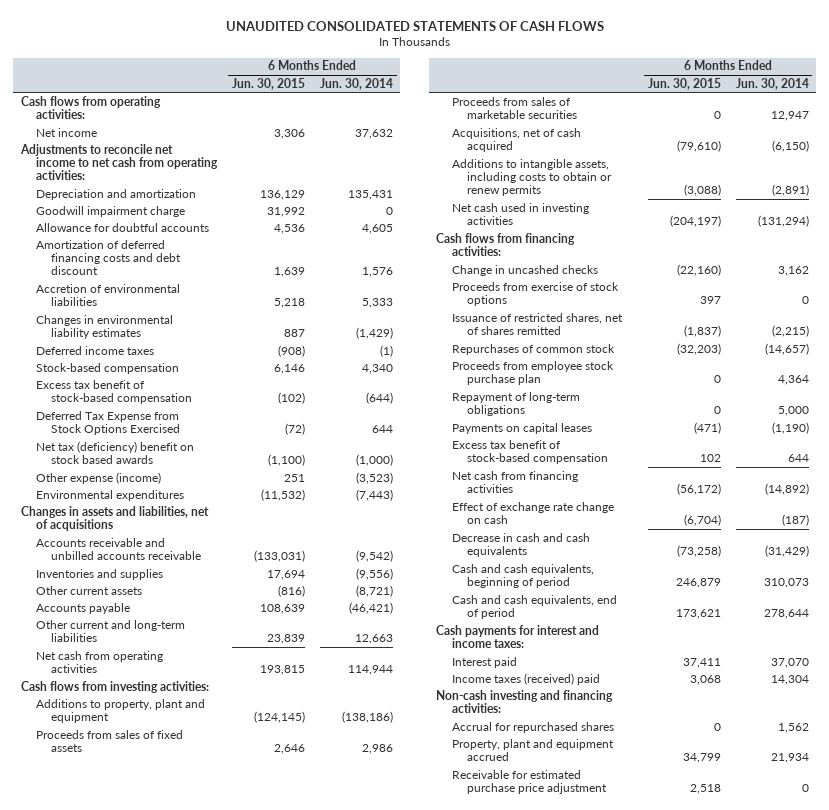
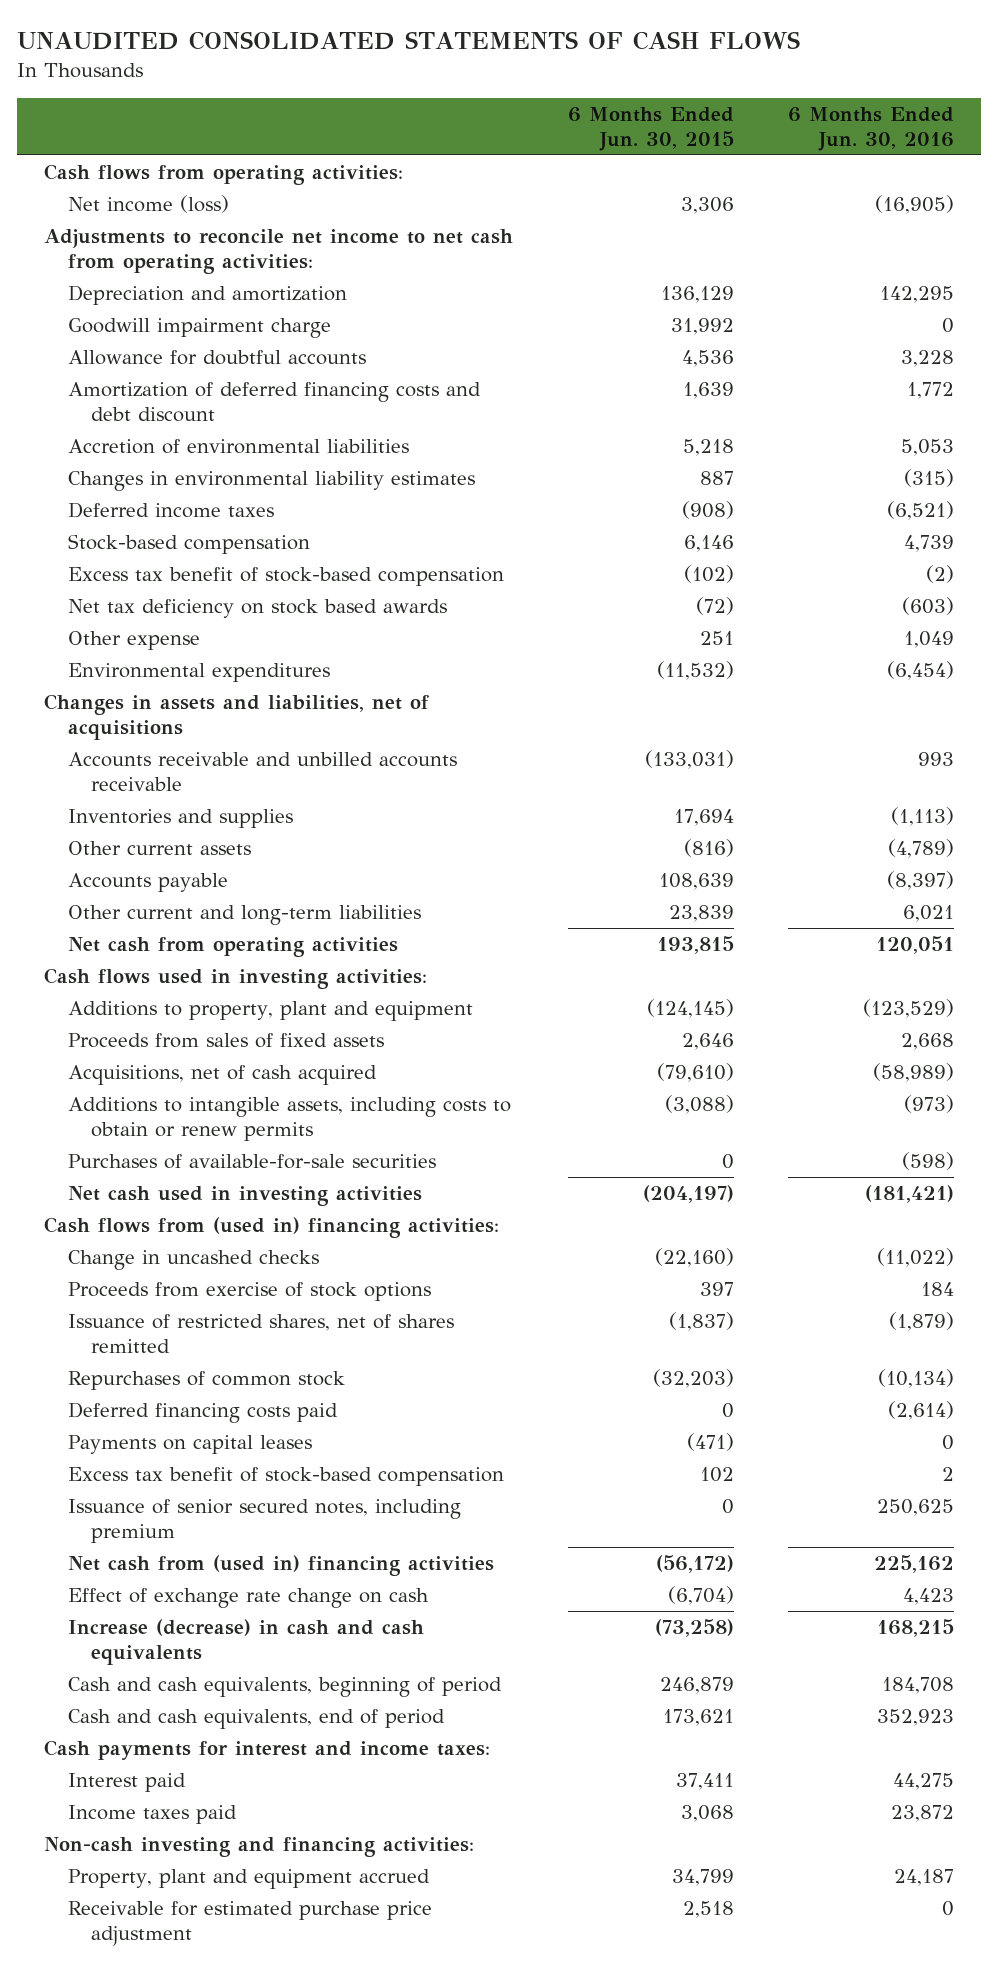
- | 6 Months Ended Jun. 30, 2015 | 6 Months Ended Jun. 30, 2014
+ | 6 Months Ended Jun. 30, 2015 | 6 Months Ended Jun. 30, 2016
- Net income | 3,306 | 37,632
+ Net income (loss) | 3,306 | (16,905)
- Deferred Tax Expense from Stock Options Exercised | (72) | 644
- Net tax (deficiency) benefit on stock based awards | (1,100) | (1,000)
- Other expense (income) | 251 | (3,523)
+ Net tax deficiency on stock based awards | (72) | (603)
+ Other expense | 251 | 1,049
- Cash flows from investing activities:
+ Cash flows used in investing activities:
- Proceeds from sales of marketable securities | 0 | 12,947
+ Purchases of available-for-sale securities | 0 | (598)
- Cash flows from financing activities:
+ Cash flows from (used in) financing activities:
- Proceeds from employee stock purchase plan | 0 | 4,364
- Repayment of long-term obligations | 0 | 5,000
+ Deferred financing costs paid | 0 | (2,614)
- Net cash from financing activities | (56,172) | (14,892)
+ Issuance of senior secured notes, including premium | 0 | 250,625
+ Net cash from (used in) financing activities | (56,172) | 225,162
- Decrease in cash and cash equivalents | (73,258) | (31,429)
+ Increase (decrease) in cash and cash equivalents | (73,258) | 168,215
- Income taxes (received) paid | 3,068 | 14,304
+ Income taxes paid | 3,068 | 23,872
- Accrual for repurchased shares | 0 | 1,562

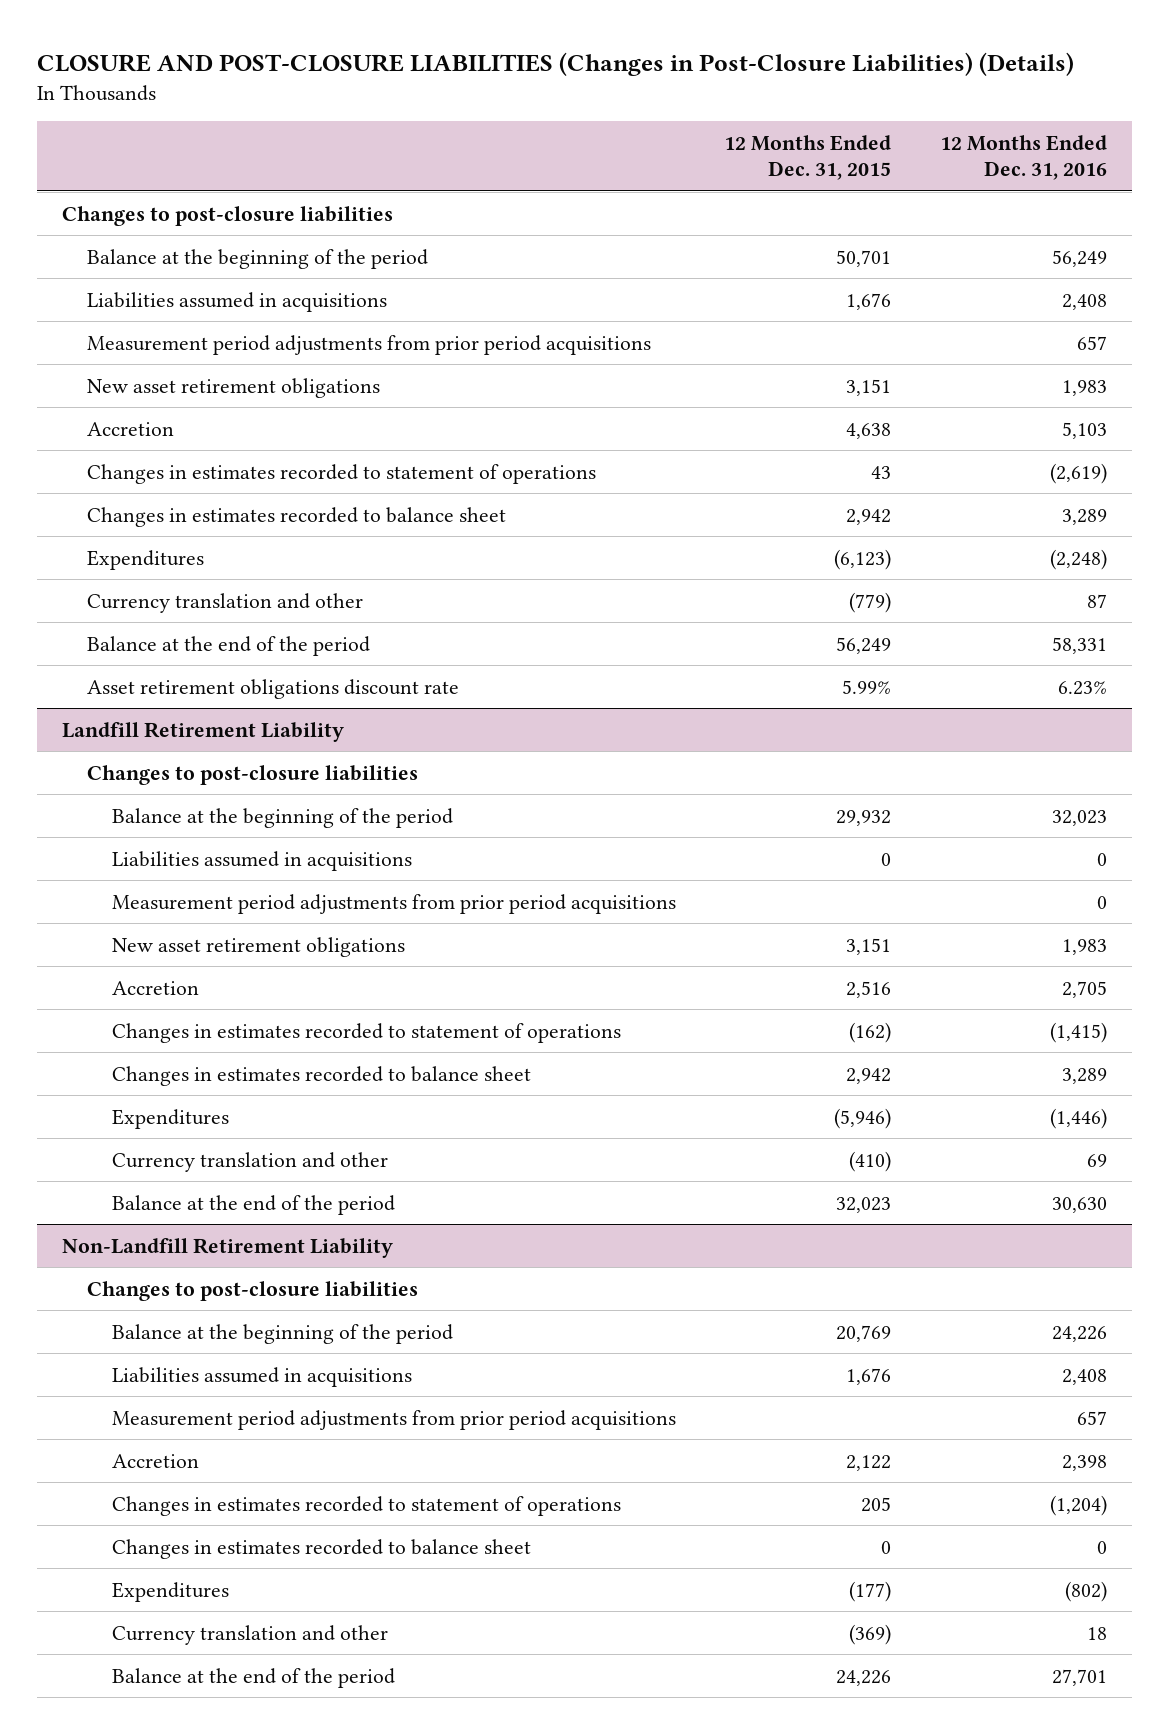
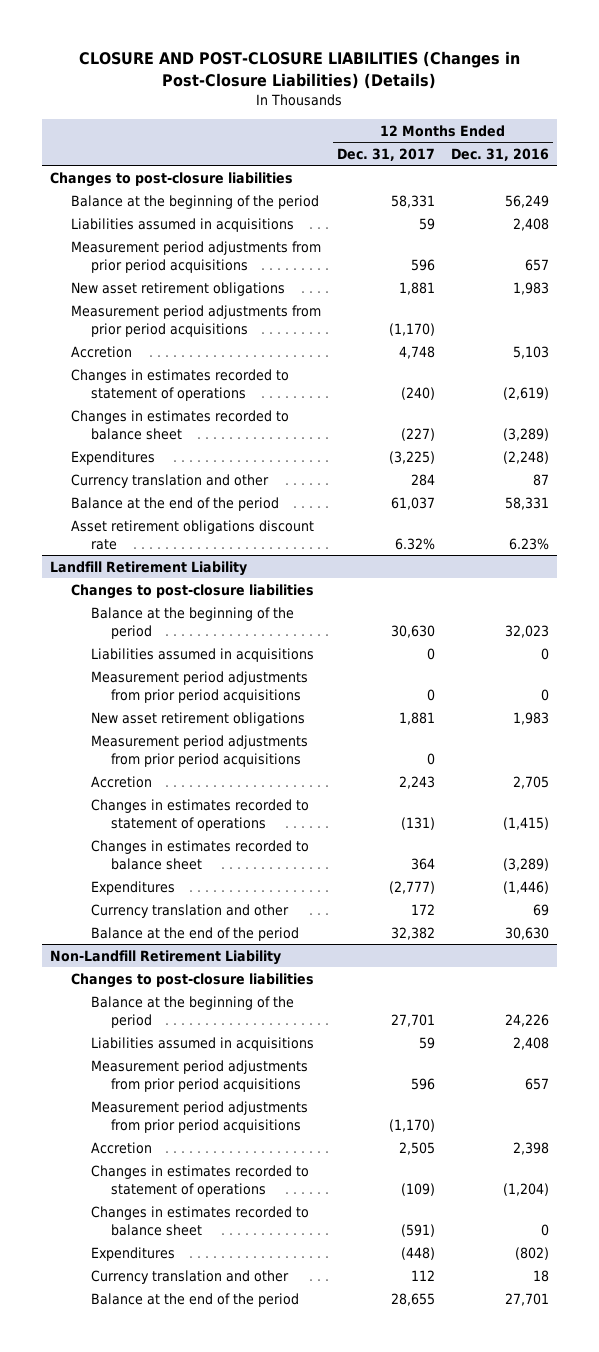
- | 12 Months Ended Dec. 31, 2015 | 12 Months Ended Dec. 31, 2016
+ | 12 Months Ended Dec. 31, 2017 | 12 Months Ended Dec. 31, 2016
+ Measurement period adjustments from prior period acquisitions | (1,170) |
- Changes in estimates recorded to balance sheet | 2,942 | 3,289
+ Changes in estimates recorded to balance sheet | (227) | (3,289)
@ Landfill Retirement Liability
+ Measurement period adjustments from prior period acquisitions | 0 |
- Changes in estimates recorded to balance sheet | 2,942 | 3,289
+ Changes in estimates recorded to balance sheet | 364 | (3,289)
@ Non-Landfill Retirement Liability
+ Measurement period adjustments from prior period acquisitions | (1,170) |

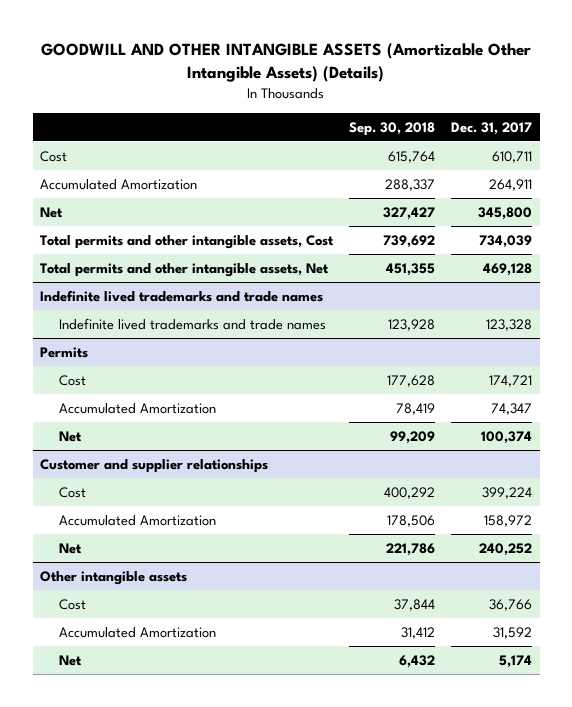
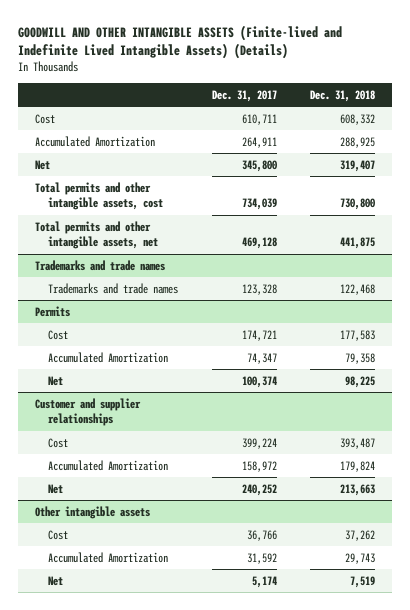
- GOODWILL AND OTHER INTANGIBLE ASSETS (Amortizable Other Intangible Assets) (Details)
+ GOODWILL AND OTHER INTANGIBLE ASSETS (Finite-lived and Indefinite Lived Intangible Assets) (Details)
- | Sep. 30, 2018 | Dec. 31, 2017
+ | Dec. 31, 2017 | Dec. 31, 2018
- Total permits and other intangible assets, Cost | 739,692 | 734,039
- Total permits and other intangible assets, Net | 451,355 | 469,128
- Indefinite lived trademarks and trade names
- Indefinite lived trademarks and trade names | 123,928 | 123,328
+ Total permits and other intangible assets, cost | 734,039 | 730,800
+ Total permits and other intangible assets, net | 469,128 | 441,875
+ Trademarks and trade names
+ Trademarks and trade names | 123,328 | 122,468

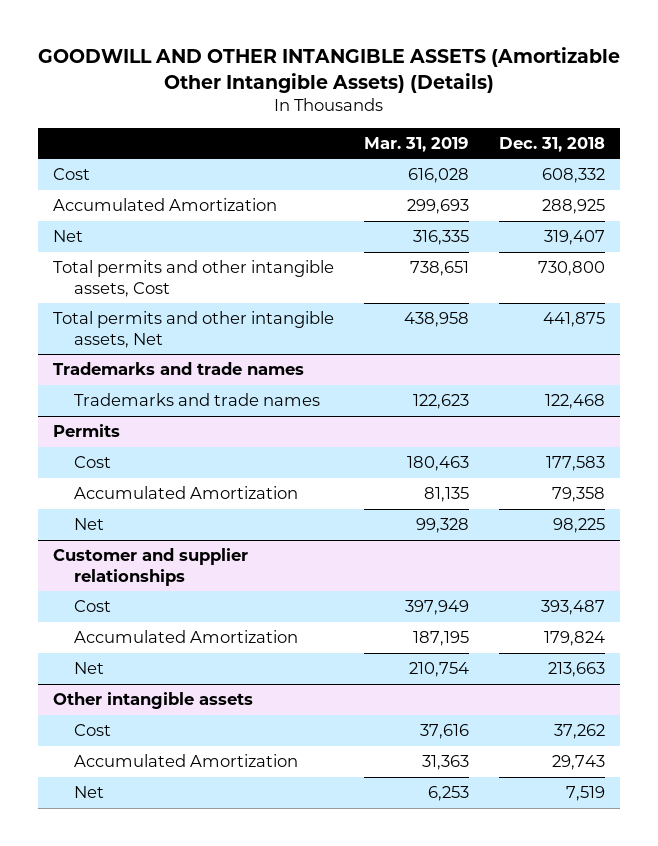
- GOODWILL AND OTHER INTANGIBLE ASSETS (Finite-lived and Indefinite Lived Intangible Assets) (Details)
+ GOODWILL AND OTHER INTANGIBLE ASSETS (Amortizable Other Intangible Assets) (Details)
- | Dec. 31, 2017 | Dec. 31, 2018
+ | Mar. 31, 2019 | Dec. 31, 2018
- Total permits and other intangible assets, cost | 734,039 | 730,800
- Total permits and other intangible assets, net | 469,128 | 441,875
+ Total permits and other intangible assets, Cost | 738,651 | 730,800
+ Total permits and other intangible assets, Net | 438,958 | 441,875

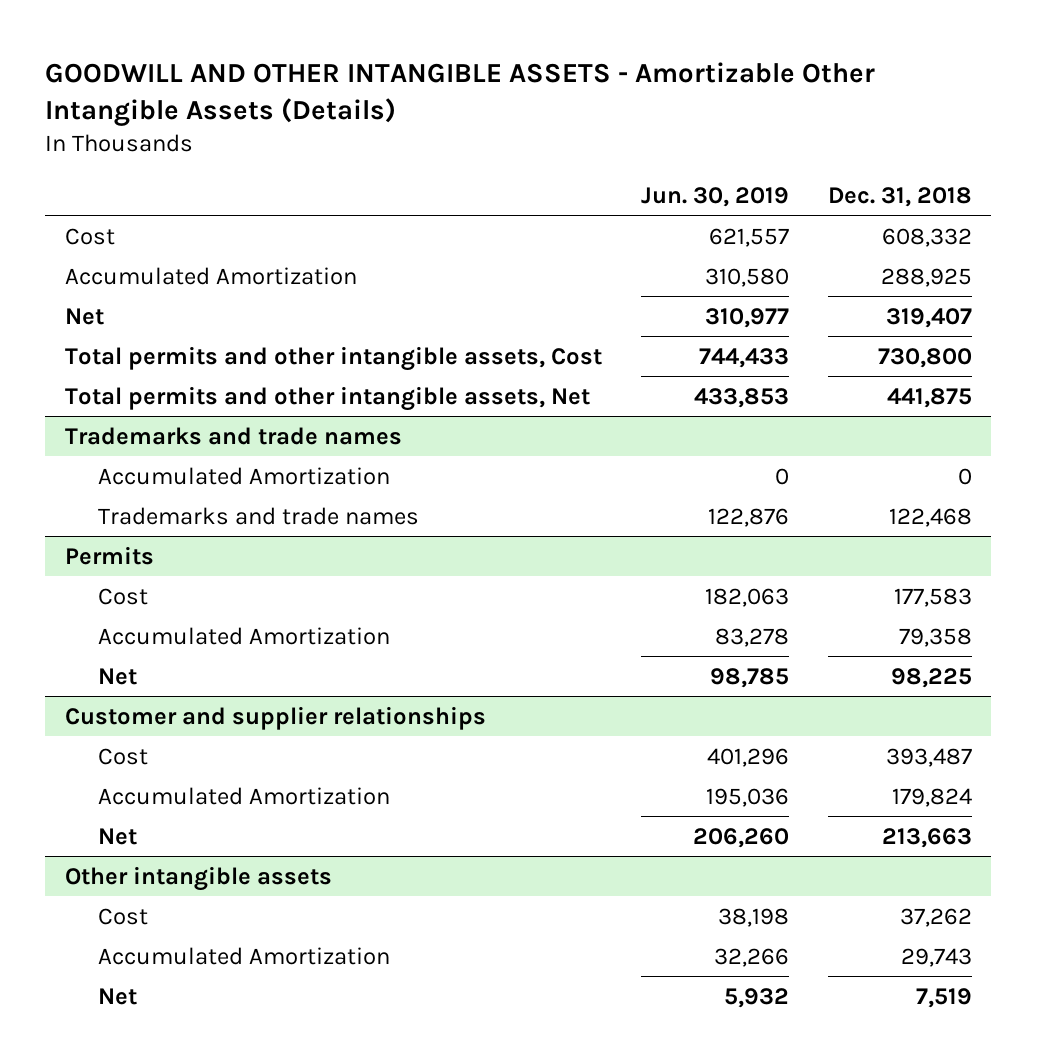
- GOODWILL AND OTHER INTANGIBLE ASSETS (Amortizable Other Intangible Assets) (Details)
+ GOODWILL AND OTHER INTANGIBLE ASSETS - Amortizable Other Intangible Assets (Details)
- | Mar. 31, 2019 | Dec. 31, 2018
+ | Jun. 30, 2019 | Dec. 31, 2018
@ Trademarks and trade names
+ Accumulated Amortization | 0 | 0

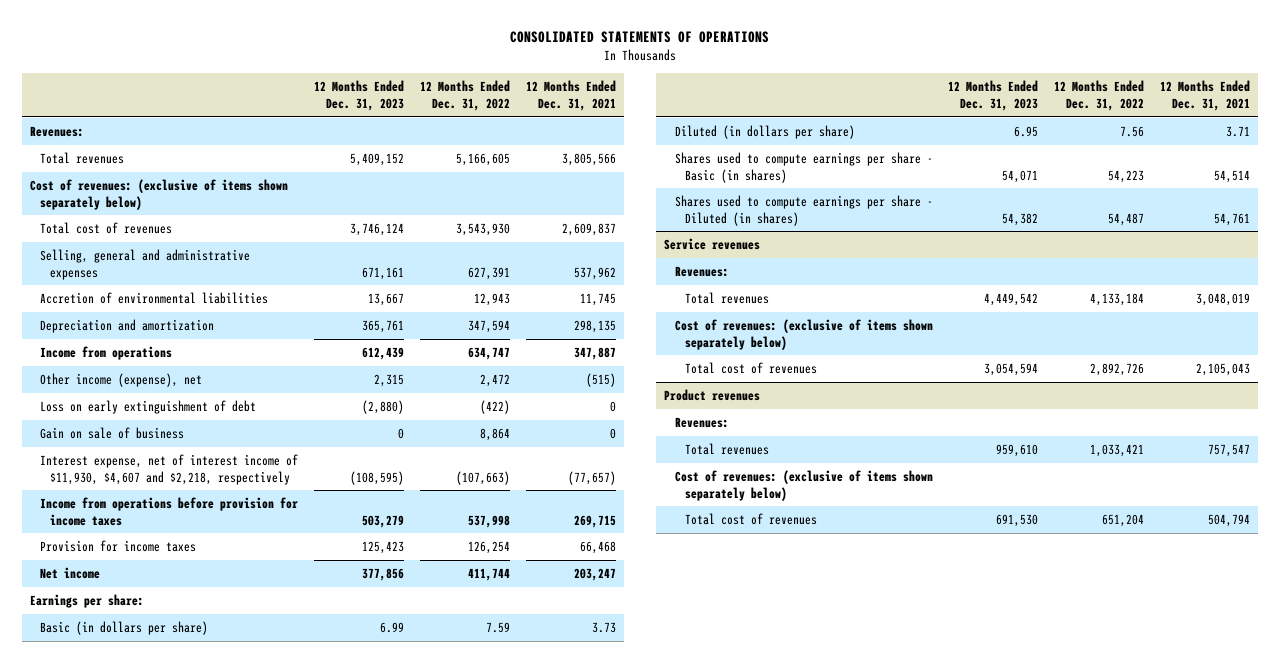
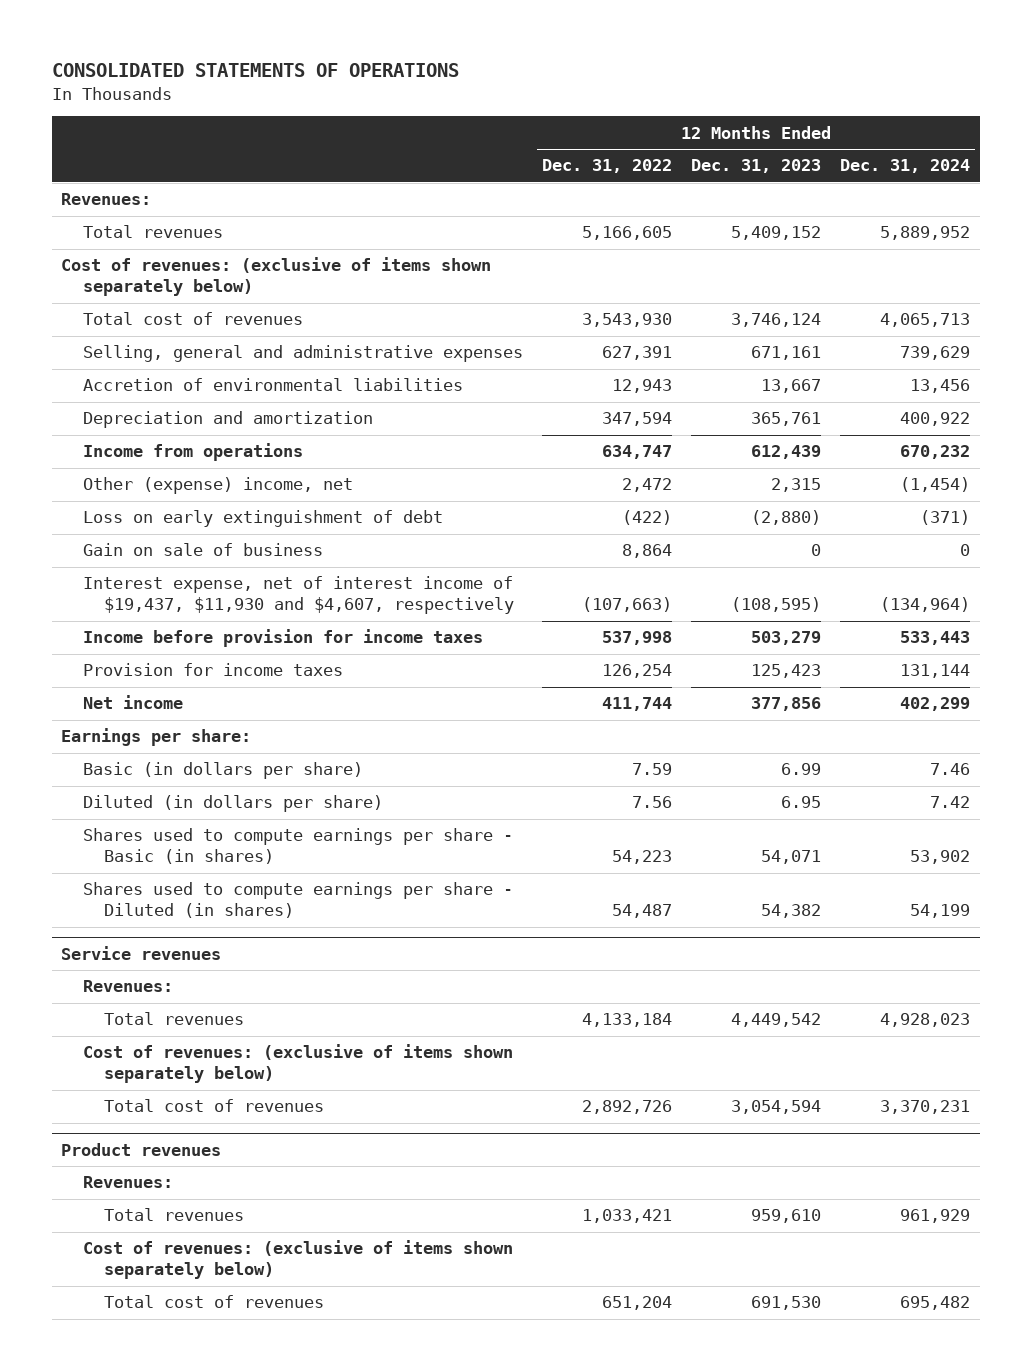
- | 12 Months Ended Dec. 31, 2023 | 12 Months Ended Dec. 31, 2022 | 12 Months Ended Dec. 31, 2021
+ | 12 Months Ended Dec. 31, 2022 | 12 Months Ended Dec. 31, 2023 | 12 Months Ended Dec. 31, 2024
- Other income (expense), net | 2,315 | 2,472 | (515)
+ Other (expense) income, net | 2,472 | 2,315 | (1,454)
- Interest expense, net of interest income of $11,930, $4,607 and $2,218, respectively | (108,595) | (107,663) | (77,657)
- Income from operations before provision for income taxes | 503,279 | 537,998 | 269,715
+ Interest expense, net of interest income of $19,437, $11,930 and $4,607, respectively | (107,663) | (108,595) | (134,964)
+ Income before provision for income taxes | 537,998 | 503,279 | 533,443

